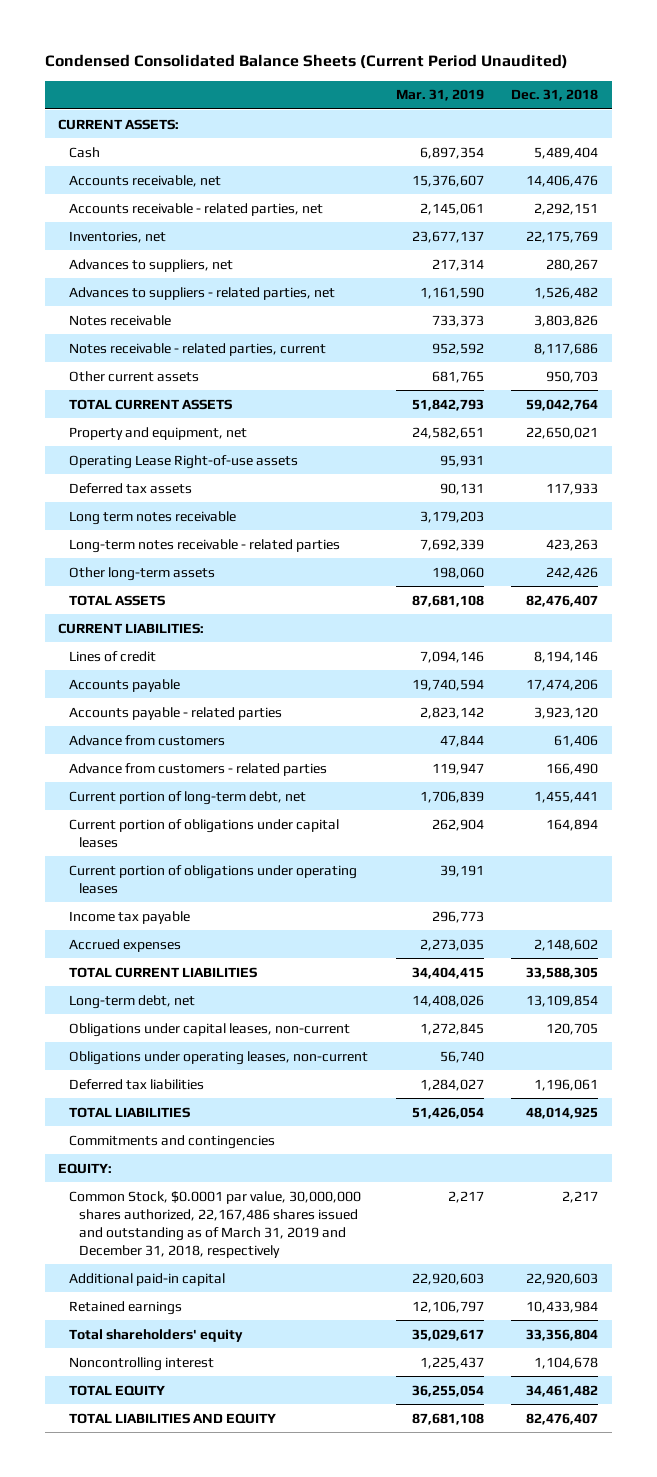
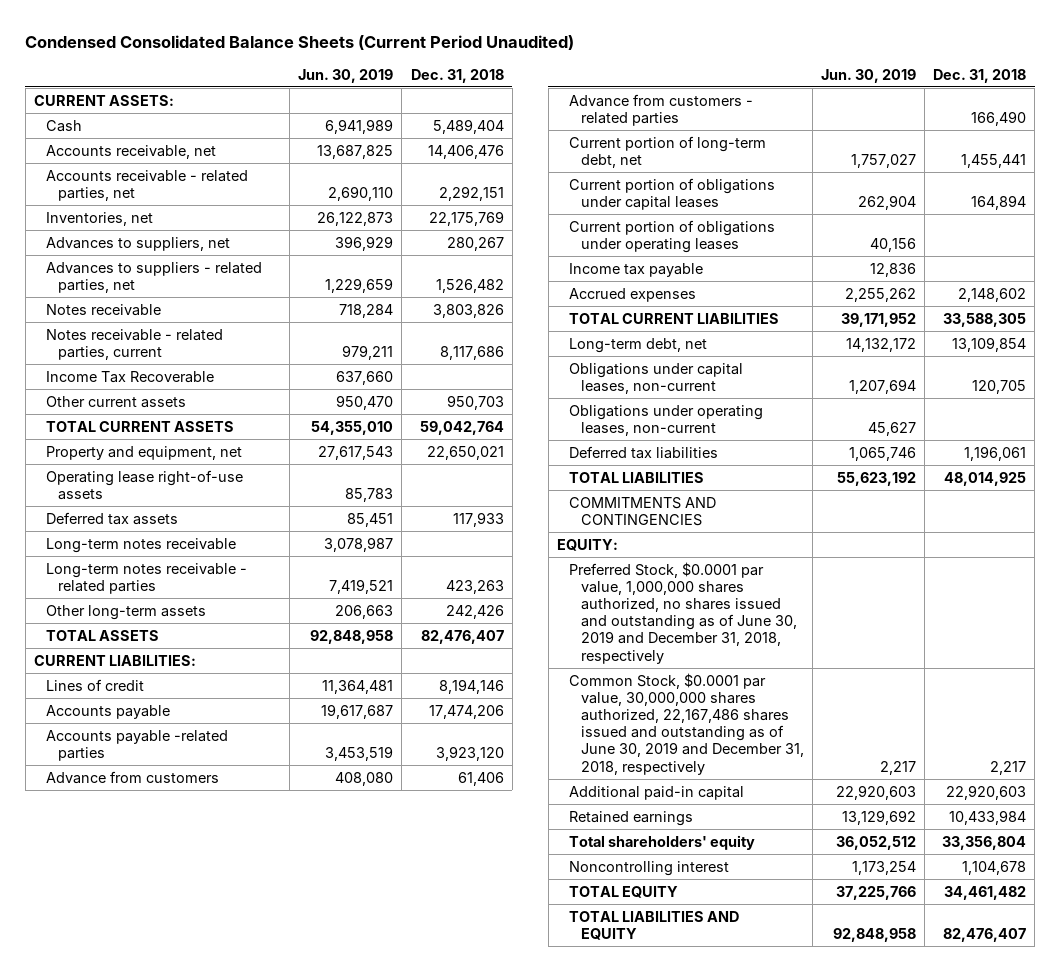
- | Mar. 31, 2019 | Dec. 31, 2018
+ | Jun. 30, 2019 | Dec. 31, 2018
+ Income Tax Recoverable | 637,660 |
- Operating Lease Right-of-use assets | 95,931 |
+ Operating lease right-of-use assets | 85,783 |
- Long term notes receivable | 3,179,203 |
+ Long-term notes receivable | 3,078,987 |
- Accounts payable - related parties | 2,823,142 | 3,923,120
+ Accounts payable -related parties | 3,453,519 | 3,923,120
- Commitments and contingencies
+ COMMITMENTS AND CONTINGENCIES
- Common Stock, $0.0001 par value, 30,000,000 shares authorized, 22,167,486 shares issued and outstanding as of March 31, 2019 and December 31, 2018, respectively | 2,217 | 2,217
+ Preferred Stock, $0.0001 par value, 1,000,000 shares authorized, no shares issued and outstanding as of June 30, 2019 and December 31, 2018, respectively
+ Common Stock, $0.0001 par value, 30,000,000 shares authorized, 22,167,486 shares issued and outstanding as of June 30, 2019 and December 31, 2018, respectively | 2,217 | 2,217

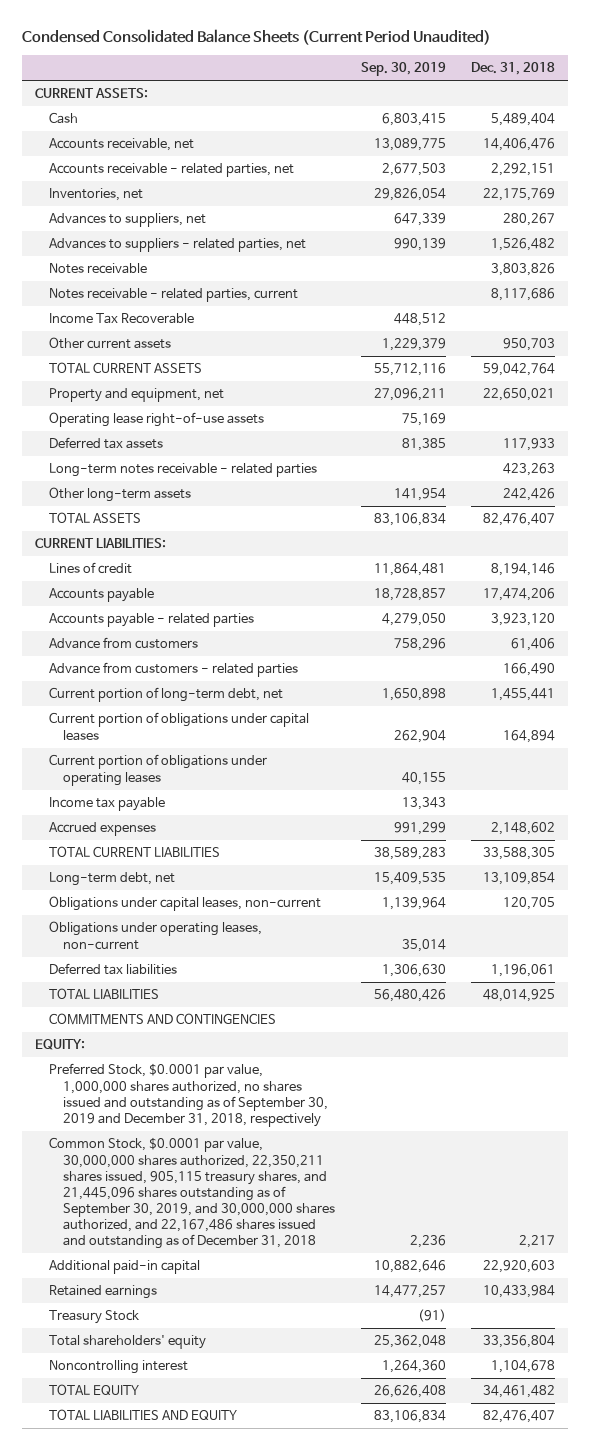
- | Jun. 30, 2019 | Dec. 31, 2018
+ | Sep. 30, 2019 | Dec. 31, 2018
- Long-term notes receivable | 3,078,987 |
- Accounts payable -related parties | 3,453,519 | 3,923,120
+ Accounts payable - related parties | 4,279,050 | 3,923,120
- Preferred Stock, $0.0001 par value, 1,000,000 shares authorized, no shares issued and outstanding as of June 30, 2019 and December 31, 2018, respectively
- Common Stock, $0.0001 par value, 30,000,000 shares authorized, 22,167,486 shares issued and outstanding as of June 30, 2019 and December 31, 2018, respectively | 2,217 | 2,217
+ Preferred Stock, $0.0001 par value, 1,000,000 shares authorized, no shares issued and outstanding as of September 30, 2019 and December 31, 2018, respectively
+ Common Stock, $0.0001 par value, 30,000,000 shares authorized, 22,350,211 shares issued, 905,115 treasury shares, and 21,445,096 shares outstanding as of September 30, 2019, and 30,000,000 shares authorized, and 22,167,486 shares issued and outstanding as of December 31, 2018 | 2,236 | 2,217
+ Treasury Stock | (91) |

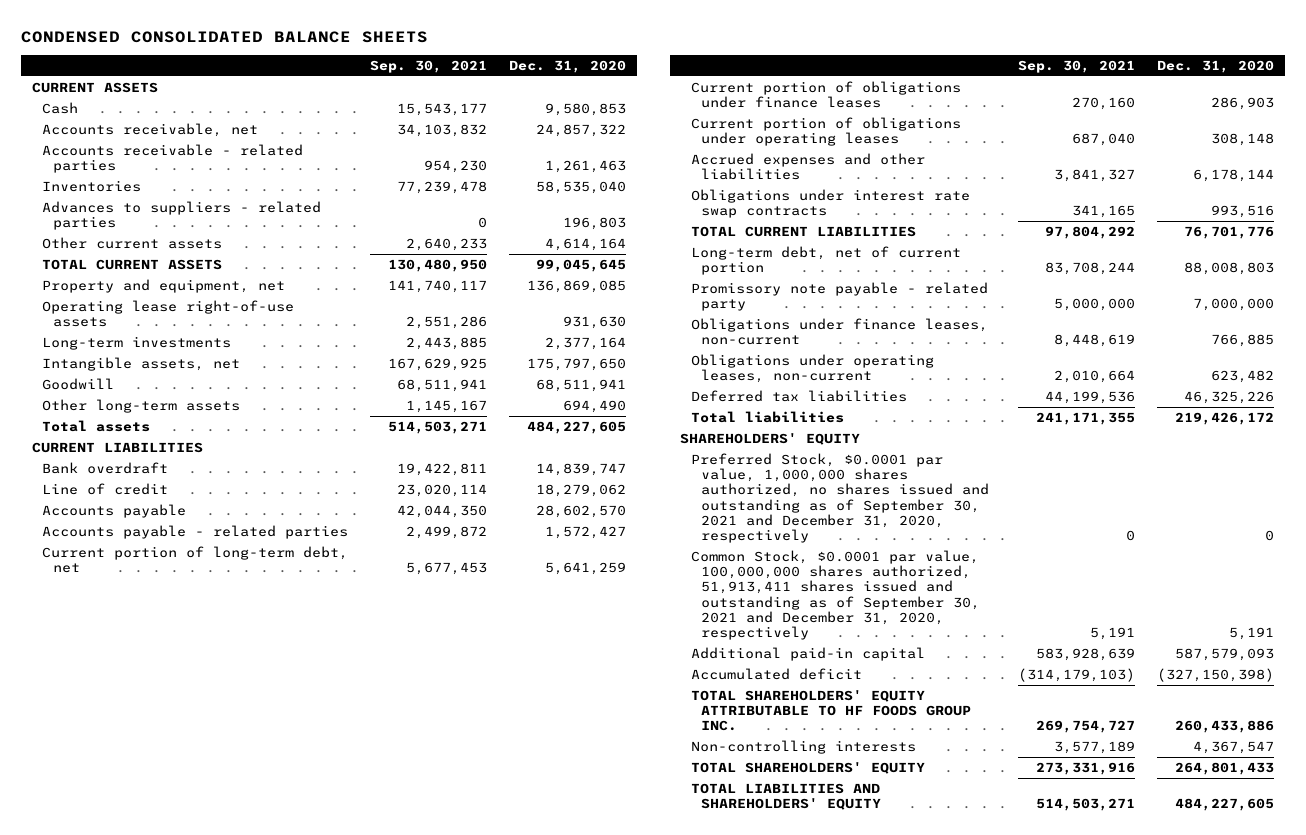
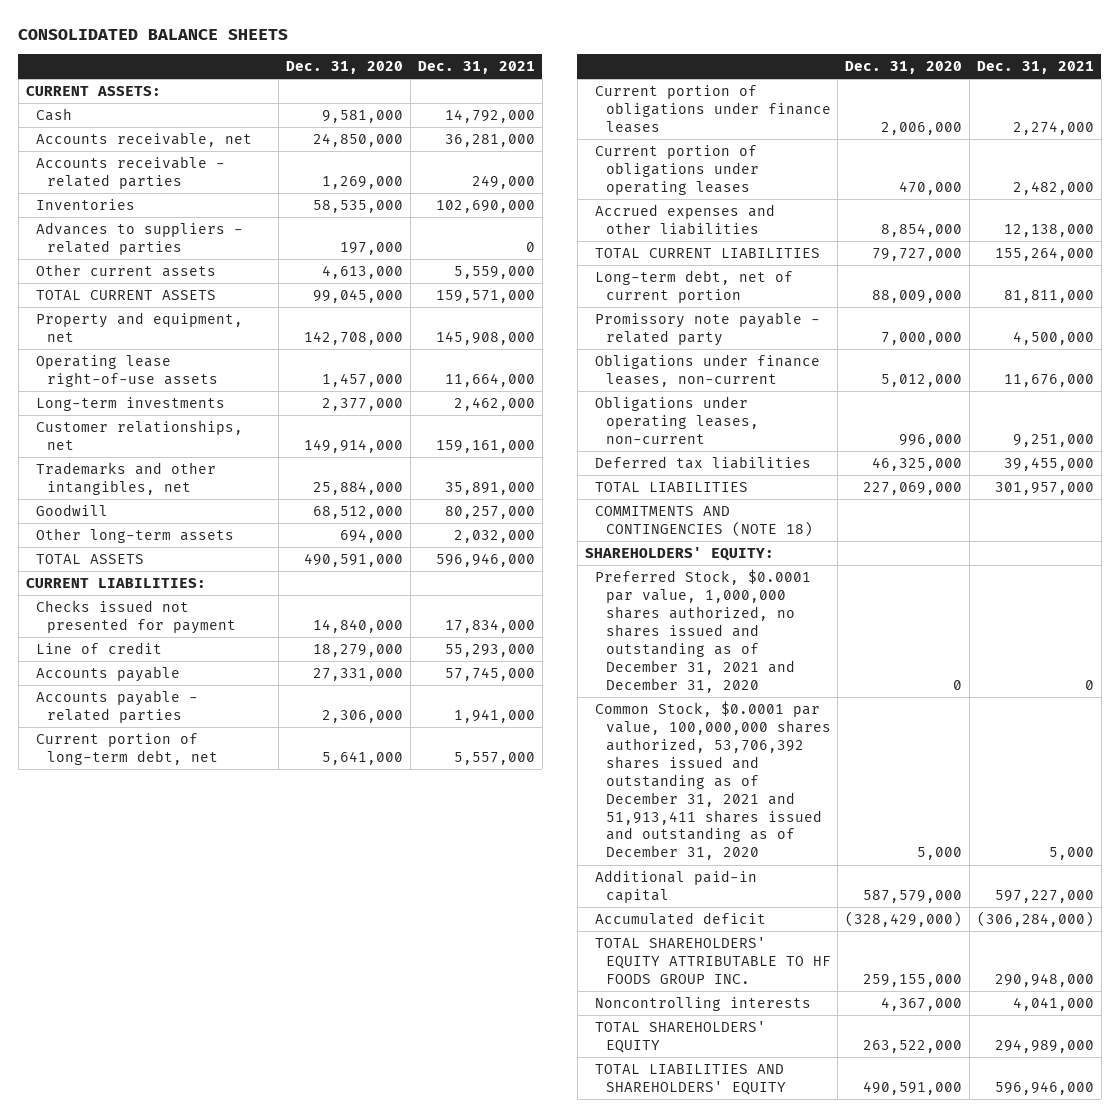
- CONDENSED CONSOLIDATED BALANCE SHEETS
+ CONSOLIDATED BALANCE SHEETS
- | Sep. 30, 2021 | Dec. 31, 2020
+ | Dec. 31, 2020 | Dec. 31, 2021
- CURRENT ASSETS
- Cash | 15,543,177 | 9,580,853
- Accounts receivable, net | 34,103,832 | 24,857,322
- Accounts receivable - related parties | 954,230 | 1,261,463
- Inventories | 77,239,478 | 58,535,040
- Advances to suppliers - related parties | 0 | 196,803
- Other current assets | 2,640,233 | 4,614,164
- TOTAL CURRENT ASSETS | 130,480,950 | 99,045,645
- Property and equipment, net | 141,740,117 | 136,869,085
- Operating lease right-of-use assets | 2,551,286 | 931,630
- Long-term investments | 2,443,885 | 2,377,164
- Intangible assets, net | 167,629,925 | 175,797,650
- Goodwill | 68,511,941 | 68,511,941
- Other long-term assets | 1,145,167 | 694,490
- Total assets | 514,503,271 | 484,227,605
- CURRENT LIABILITIES
- Bank overdraft | 19,422,811 | 14,839,747
- Line of credit | 23,020,114 | 18,279,062
- Accounts payable | 42,044,350 | 28,602,570
- Accounts payable - related parties | 2,499,872 | 1,572,427
- Current portion of long-term debt, net | 5,677,453 | 5,641,259
- Current portion of obligations under finance leases | 270,160 | 286,903
- Current portion of obligations under operating leases | 687,040 | 308,148
- Accrued expenses and other liabilities | 3,841,327 | 6,178,144
- Obligations under interest rate swap contracts | 341,165 | 993,516
- TOTAL CURRENT LIABILITIES | 97,804,292 | 76,701,776
- Long-term debt, net of current portion | 83,708,244 | 88,008,803
+ CURRENT ASSETS:
+ Cash | 9,581,000 | 14,792,000
+ Accounts receivable, net | 24,850,000 | 36,281,000
+ Accounts receivable - related parties | 1,269,000 | 249,000
+ Inventories | 58,535,000 | 102,690,000
+ Advances to suppliers - related parties | 197,000 | 0
+ Other current assets | 4,613,000 | 5,559,000
+ TOTAL CURRENT ASSETS | 99,045,000 | 159,571,000
+ Property and equipment, net | 142,708,000 | 145,908,000
+ Operating lease right-of-use assets | 1,457,000 | 11,664,000
+ Long-term investments | 2,377,000 | 2,462,000
+ Customer relationships, net | 149,914,000 | 159,161,000
+ Trademarks and other intangibles, net | 25,884,000 | 35,891,000
+ Goodwill | 68,512,000 | 80,257,000
+ Other long-term assets | 694,000 | 2,032,000
+ TOTAL ASSETS | 490,591,000 | 596,946,000
+ CURRENT LIABILITIES:
+ Checks issued not presented for payment | 14,840,000 | 17,834,000
+ Line of credit | 18,279,000 | 55,293,000
+ Accounts payable | 27,331,000 | 57,745,000
+ Accounts payable - related parties | 2,306,000 | 1,941,000
+ Current portion of long-term debt, net | 5,641,000 | 5,557,000
+ Current portion of obligations under finance leases | 2,006,000 | 2,274,000
+ Current portion of obligations under operating leases | 470,000 | 2,482,000
+ Accrued expenses and other liabilities | 8,854,000 | 12,138,000
+ TOTAL CURRENT LIABILITIES | 79,727,000 | 155,264,000
+ Long-term debt, net of current portion | 88,009,000 | 81,811,000
- Obligations under finance leases, non-current | 8,448,619 | 766,885
- Obligations under operating leases, non-current | 2,010,664 | 623,482
- Deferred tax liabilities | 44,199,536 | 46,325,226
- Total liabilities | 241,171,355 | 219,426,172
- SHAREHOLDERS' EQUITY
- Preferred Stock, $0.0001 par value, 1,000,000 shares authorized, no shares issued and outstanding as of September 30, 2021 and December 31, 2020, respectively | 0 | 0
- Common Stock, $0.0001 par value, 100,000,000 shares authorized, 51,913,411 shares issued and outstanding as of September 30, 2021 and December 31, 2020, respectively | 5,191 | 5,191
- Additional paid-in capital | 583,928,639 | 587,579,093
- Accumulated deficit | (314,179,103) | (327,150,398)
- TOTAL SHAREHOLDERS' EQUITY ATTRIBUTABLE TO HF FOODS GROUP INC. | 269,754,727 | 260,433,886
- Non-controlling interests | 3,577,189 | 4,367,547
- TOTAL SHAREHOLDERS' EQUITY | 273,331,916 | 264,801,433
- TOTAL LIABILITIES AND SHAREHOLDERS' EQUITY | 514,503,271 | 484,227,605
+ Obligations under finance leases, non-current | 5,012,000 | 11,676,000
+ Obligations under operating leases, non-current | 996,000 | 9,251,000
+ Deferred tax liabilities | 46,325,000 | 39,455,000
+ TOTAL LIABILITIES | 227,069,000 | 301,957,000
+ COMMITMENTS AND CONTINGENCIES (NOTE 18)
+ SHAREHOLDERS' EQUITY:
+ Preferred Stock, $0.0001 par value, 1,000,000 shares authorized, no shares issued and outstanding as of December 31, 2021 and December 31, 2020 | 0 | 0
+ Common Stock, $0.0001 par value, 100,000,000 shares authorized, 53,706,392 shares issued and outstanding as of December 31, 2021 and 51,913,411 shares issued and outstanding as of December 31, 2020 | 5,000 | 5,000
+ Additional paid-in capital | 587,579,000 | 597,227,000
+ Accumulated deficit | (328,429,000) | (306,284,000)
+ TOTAL SHAREHOLDERS' EQUITY ATTRIBUTABLE TO HF FOODS GROUP INC. | 259,155,000 | 290,948,000
+ Noncontrolling interests | 4,367,000 | 4,041,000
+ TOTAL SHAREHOLDERS' EQUITY | 263,522,000 | 294,989,000
+ TOTAL LIABILITIES AND SHAREHOLDERS' EQUITY | 490,591,000 | 596,946,000

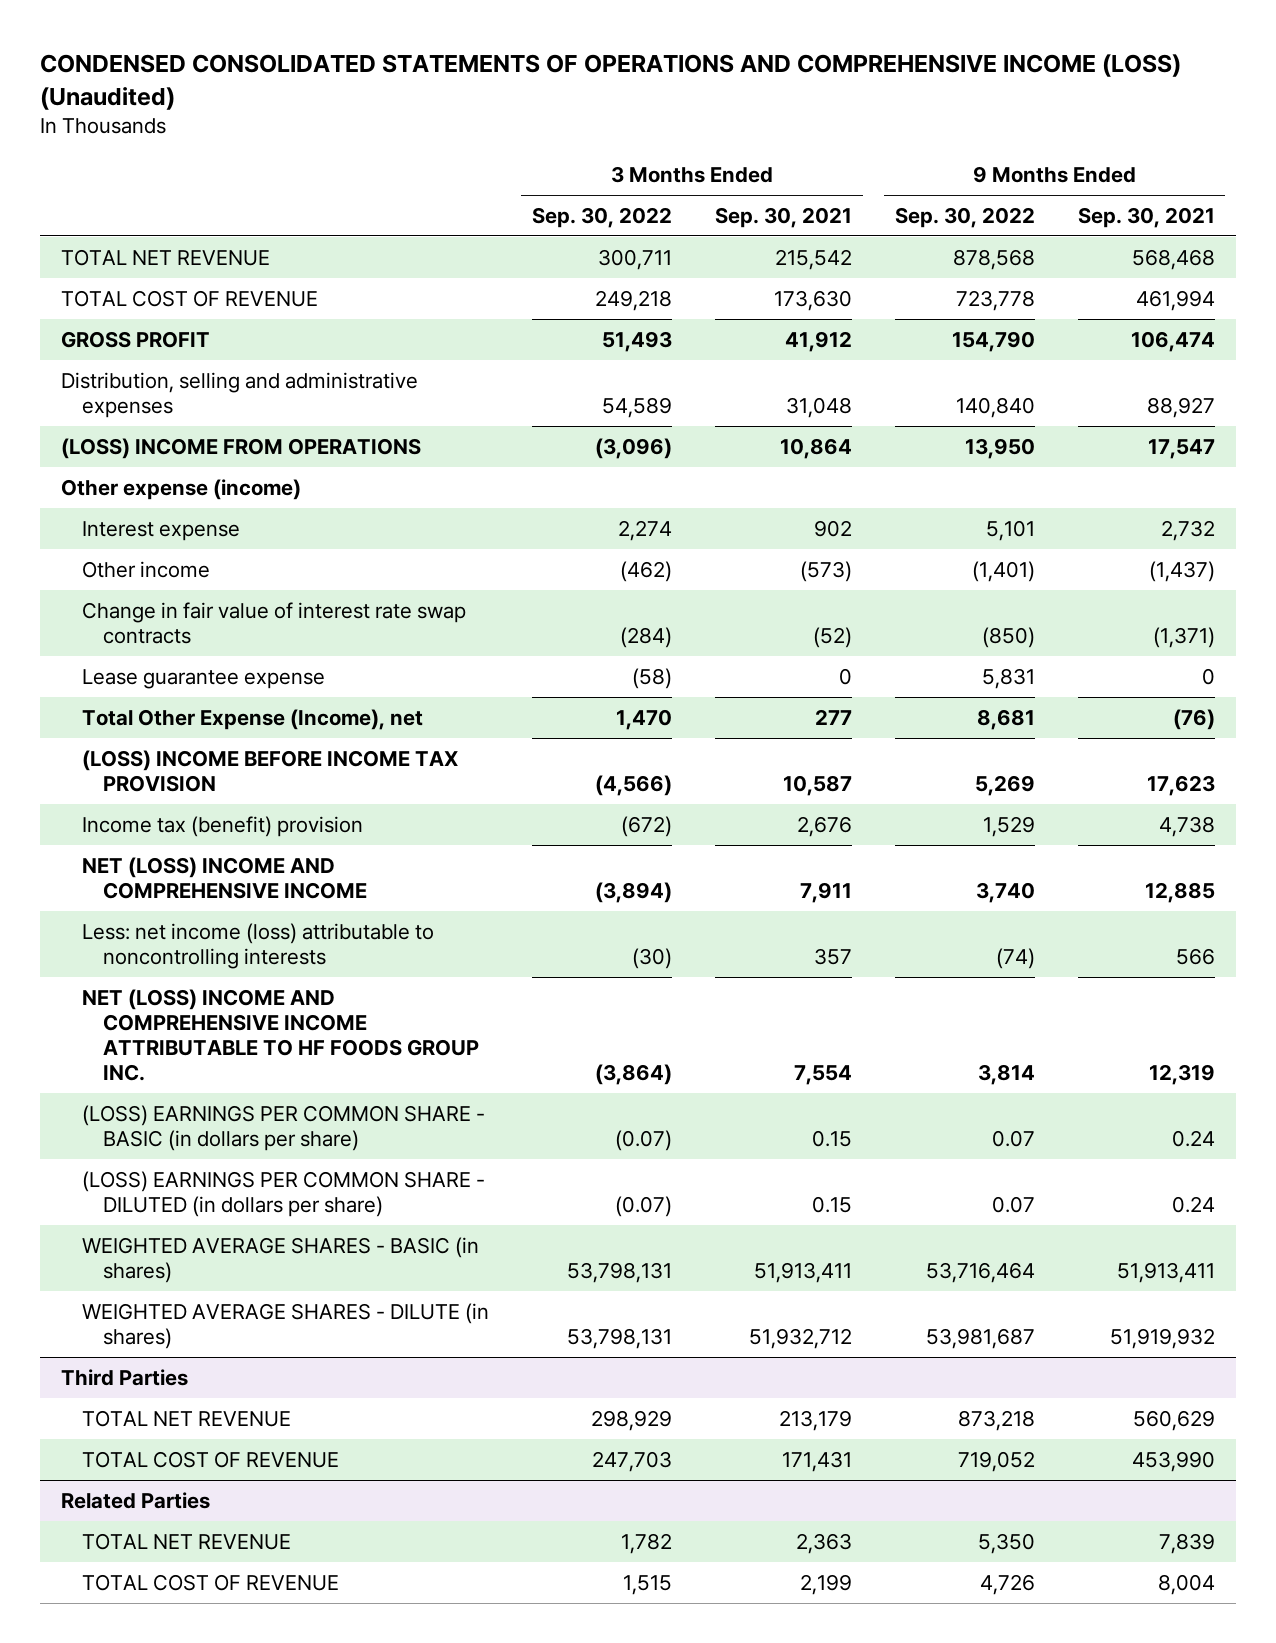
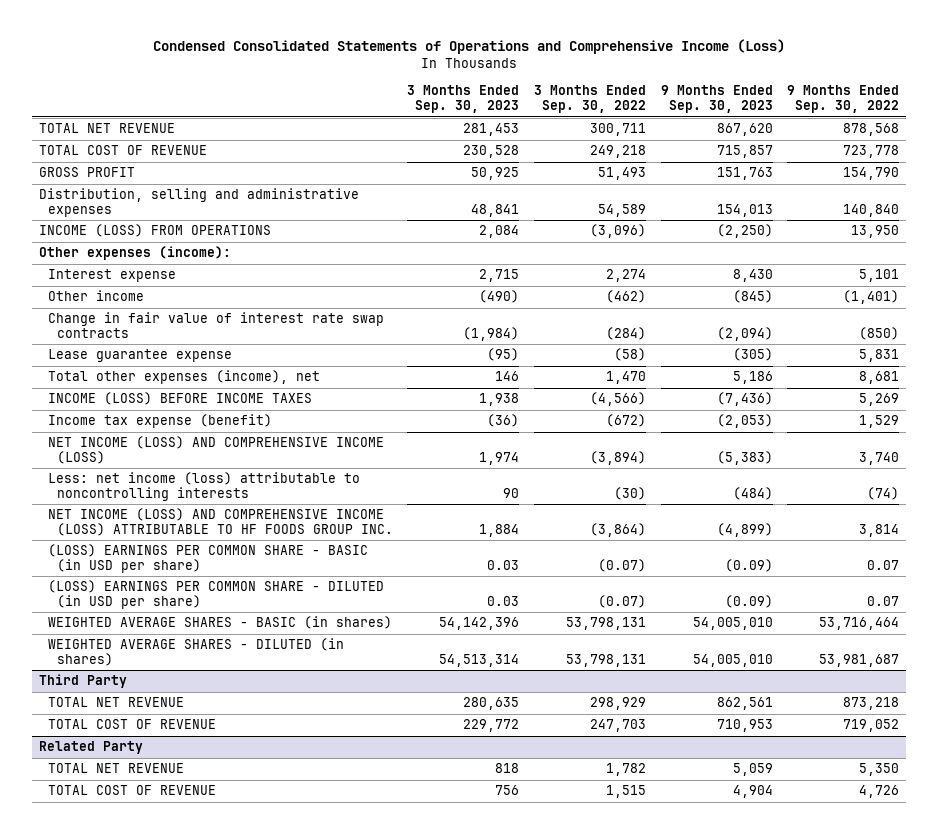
- CONDENSED CONSOLIDATED STATEMENTS OF OPERATIONS AND COMPREHENSIVE INCOME (LOSS) (Unaudited)
+ Condensed Consolidated Statements of Operations and Comprehensive Income (Loss)
- | 3 Months Ended Sep. 30, 2022 | 3 Months Ended Sep. 30, 2021 | 9 Months Ended Sep. 30, 2022 | 9 Months Ended Sep. 30, 2021
+ | 3 Months Ended Sep. 30, 2023 | 3 Months Ended Sep. 30, 2022 | 9 Months Ended Sep. 30, 2023 | 9 Months Ended Sep. 30, 2022
- (LOSS) INCOME FROM OPERATIONS | (3,096) | 10,864 | 13,950 | 17,547
- Other expense (income)
+ INCOME (LOSS) FROM OPERATIONS | 2,084 | (3,096) | (2,250) | 13,950
+ Other expenses (income):
- Total Other Expense (Income), net | 1,470 | 277 | 8,681 | (76)
- (LOSS) INCOME BEFORE INCOME TAX PROVISION | (4,566) | 10,587 | 5,269 | 17,623
- Income tax (benefit) provision | (672) | 2,676 | 1,529 | 4,738
- NET (LOSS) INCOME AND COMPREHENSIVE INCOME | (3,894) | 7,911 | 3,740 | 12,885
+ Total other expenses (income), net | 146 | 1,470 | 5,186 | 8,681
+ INCOME (LOSS) BEFORE INCOME TAXES | 1,938 | (4,566) | (7,436) | 5,269
+ Income tax expense (benefit) | (36) | (672) | (2,053) | 1,529
+ NET INCOME (LOSS) AND COMPREHENSIVE INCOME (LOSS) | 1,974 | (3,894) | (5,383) | 3,740
- NET (LOSS) INCOME AND COMPREHENSIVE INCOME ATTRIBUTABLE TO HF FOODS GROUP INC. | (3,864) | 7,554 | 3,814 | 12,319
- (LOSS) EARNINGS PER COMMON SHARE - BASIC (in dollars per share) | (0.07) | 0.15 | 0.07 | 0.24
- (LOSS) EARNINGS PER COMMON SHARE - DILUTED (in dollars per share) | (0.07) | 0.15 | 0.07 | 0.24
+ NET INCOME (LOSS) AND COMPREHENSIVE INCOME (LOSS) ATTRIBUTABLE TO HF FOODS GROUP INC. | 1,884 | (3,864) | (4,899) | 3,814
+ (LOSS) EARNINGS PER COMMON SHARE - BASIC (in USD per share) | 0.03 | (0.07) | (0.09) | 0.07
+ (LOSS) EARNINGS PER COMMON SHARE - DILUTED (in USD per share) | 0.03 | (0.07) | (0.09) | 0.07
- WEIGHTED AVERAGE SHARES - DILUTE (in shares) | 53,798,131 | 51,932,712 | 53,981,687 | 51,919,932
- Third Parties
+ WEIGHTED AVERAGE SHARES - DILUTED (in shares) | 54,513,314 | 53,798,131 | 54,005,010 | 53,981,687
+ Third Party
- Related Parties
+ Related Party

